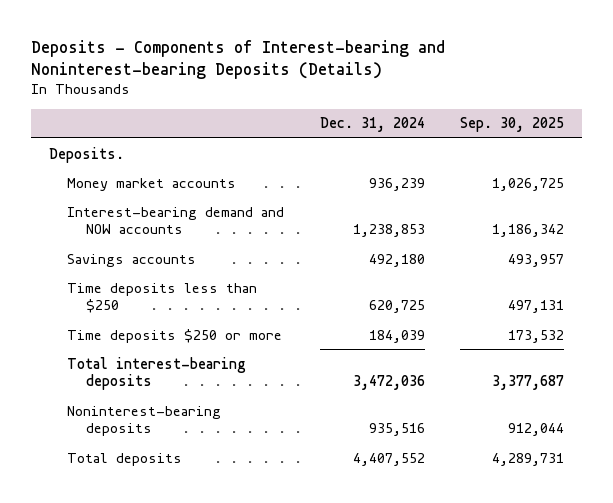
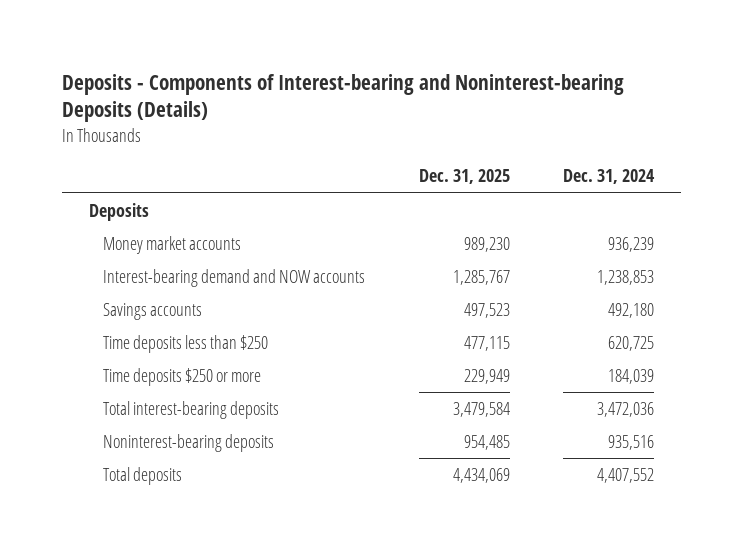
- | Dec. 31, 2024 | Sep. 30, 2025
+ | Dec. 31, 2025 | Dec. 31, 2024
- Deposits.
+ Deposits

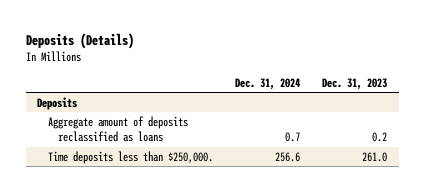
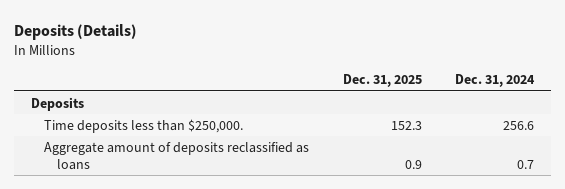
- | Dec. 31, 2024 | Dec. 31, 2023
+ | Dec. 31, 2025 | Dec. 31, 2024
moved down: Aggregate amount of deposits reclassified as loans | 0.9 | 0.7

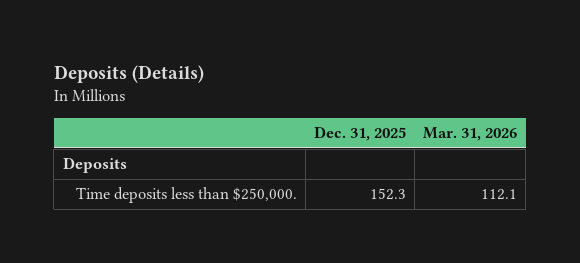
- | Dec. 31, 2025 | Dec. 31, 2024
+ | Dec. 31, 2025 | Mar. 31, 2026
- Aggregate amount of deposits reclassified as loans | 0.9 | 0.7

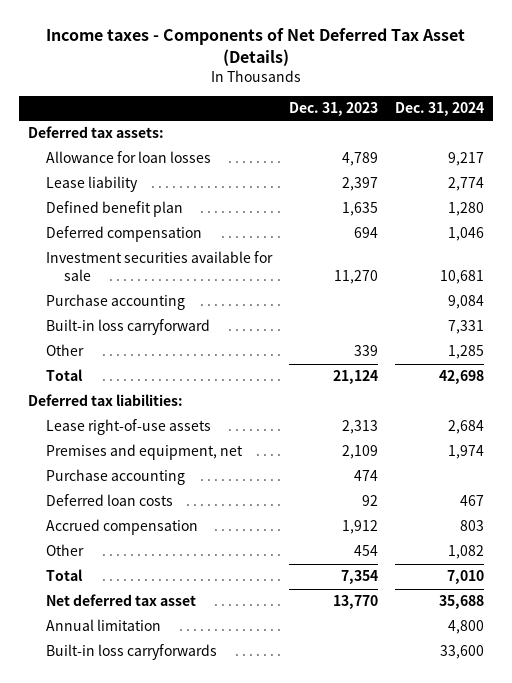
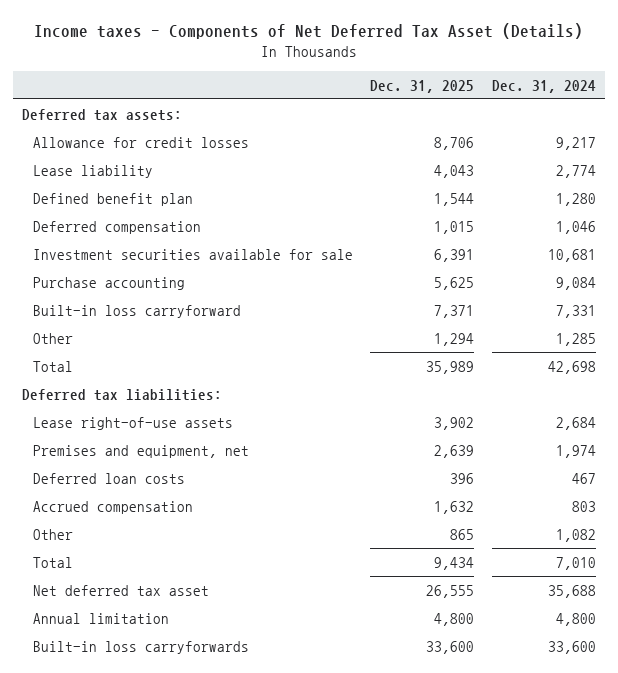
- | Dec. 31, 2023 | Dec. 31, 2024
+ | Dec. 31, 2025 | Dec. 31, 2024
- Allowance for loan losses | 4,789 | 9,217
+ Allowance for credit losses | 8,706 | 9,217
- Purchase accounting | 474 |

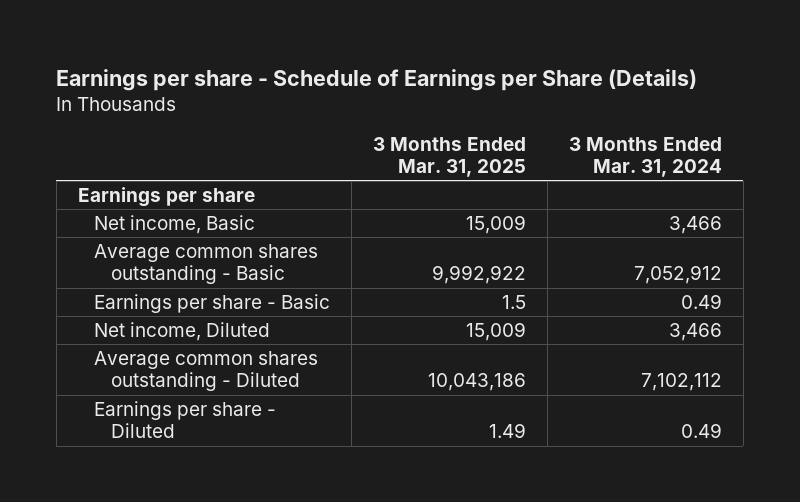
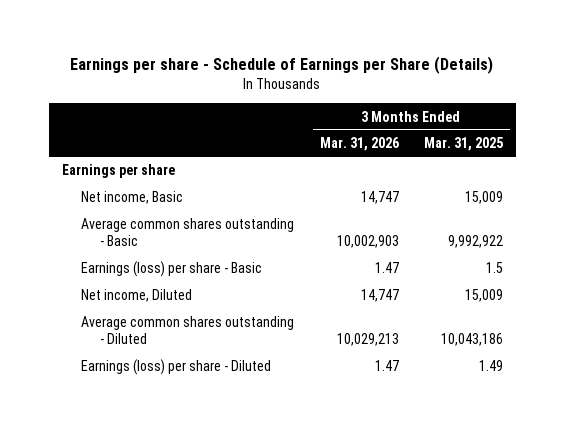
- | 3 Months Ended Mar. 31, 2025 | 3 Months Ended Mar. 31, 2024
+ | 3 Months Ended Mar. 31, 2026 | 3 Months Ended Mar. 31, 2025
- Earnings per share - Basic | 1.5 | 0.49
+ Earnings (loss) per share - Basic | 1.47 | 1.5
- Earnings per share - Diluted | 1.49 | 0.49
+ Earnings (loss) per share - Diluted | 1.47 | 1.49

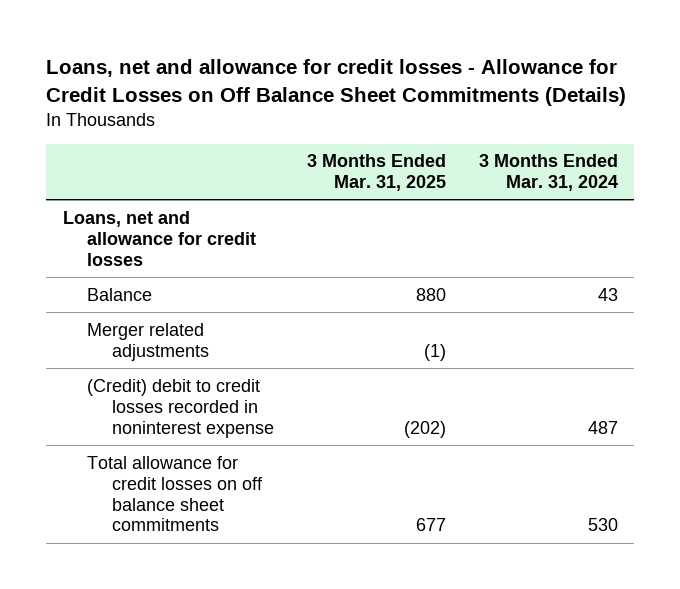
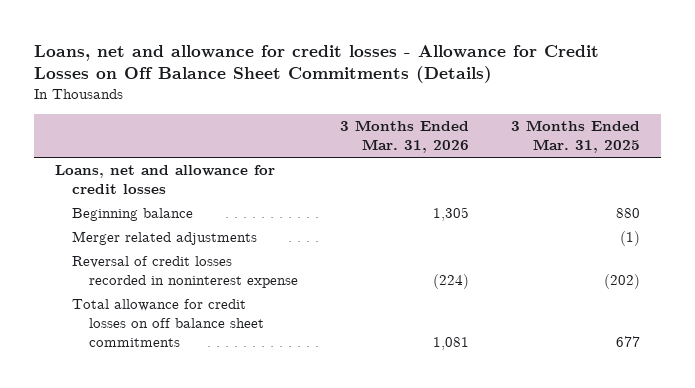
- | 3 Months Ended Mar. 31, 2025 | 3 Months Ended Mar. 31, 2024
+ | 3 Months Ended Mar. 31, 2026 | 3 Months Ended Mar. 31, 2025
- Balance | 880 | 43
+ Beginning balance | 1,305 | 880
- (Credit) debit to credit losses recorded in noninterest expense | (202) | 487
+ Reversal of credit losses recorded in noninterest expense | (224) | (202)

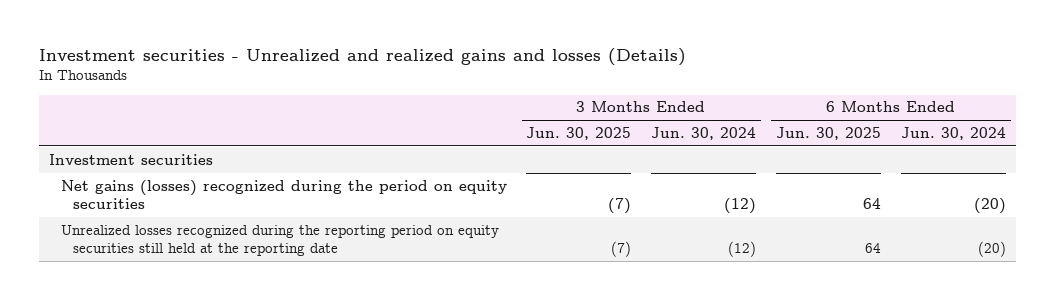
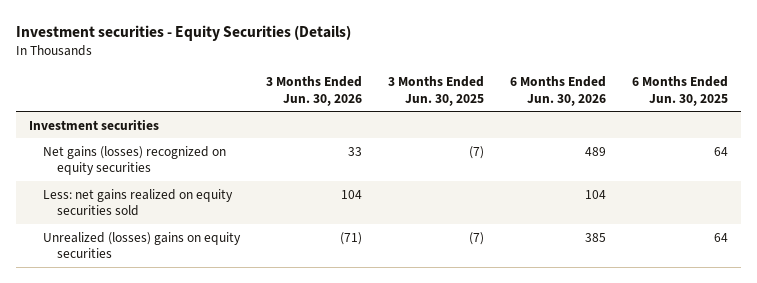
- Investment securities - Unrealized and realized gains and losses (Details)
+ Investment securities - Equity Securities (Details)
- | 3 Months Ended Jun. 30, 2025 | 3 Months Ended Jun. 30, 2024 | 6 Months Ended Jun. 30, 2025 | 6 Months Ended Jun. 30, 2024
+ | 3 Months Ended Jun. 30, 2026 | 3 Months Ended Jun. 30, 2025 | 6 Months Ended Jun. 30, 2026 | 6 Months Ended Jun. 30, 2025
- Net gains (losses) recognized during the period on equity securities | (7) | (12) | 64 | (20)
- Unrealized losses recognized during the reporting period on equity securities still held at the reporting date | (7) | (12) | 64 | (20)
+ Net gains (losses) recognized on equity securities | 33 | (7) | 489 | 64
+ Less: net gains realized on equity securities sold | 104 | | 104 |
+ Unrealized (losses) gains on equity securities | (71) | (7) | 385 | 64

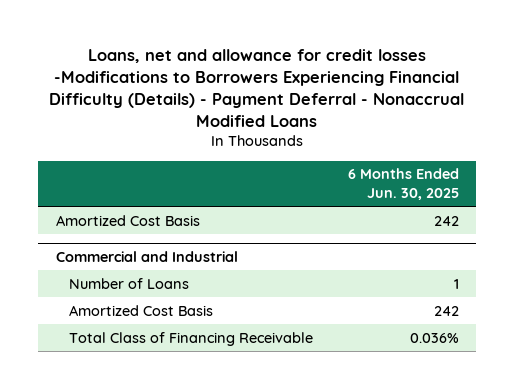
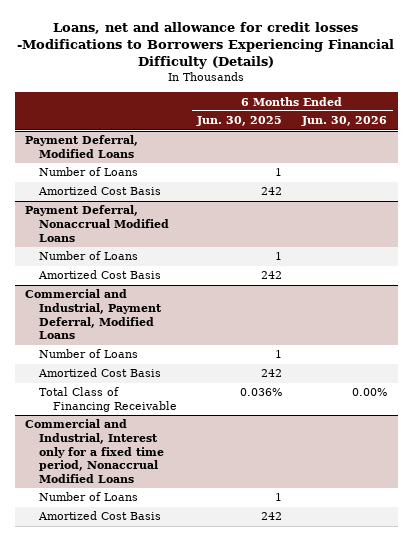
- Loans, net and allowance for credit losses -Modifications to Borrowers Experiencing Financial Difficulty (Details) - Payment Deferral - Nonaccrual Modified Loans
+ Loans, net and allowance for credit losses -Modifications to Borrowers Experiencing Financial Difficulty (Details)
- | 6 Months Ended Jun. 30, 2025
+ | 6 Months Ended Jun. 30, 2025 | 6 Months Ended Jun. 30, 2026
+ Payment Deferral, Modified Loans
+ Number of Loans | 1 |
- Commercial and Industrial
+ Payment Deferral, Nonaccrual Modified Loans
+ Commercial and Industrial, Payment Deferral, Modified Loans
+ Number of Loans | 1 |
+ Amortized Cost Basis | 242 |
+ Commercial and Industrial, Interest only for a fixed time period, Nonaccrual Modified Loans
+ Number of Loans | 1 |
+ Amortized Cost Basis | 242 |

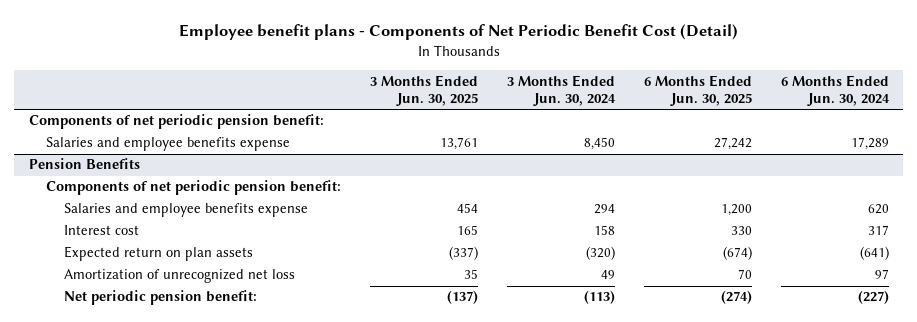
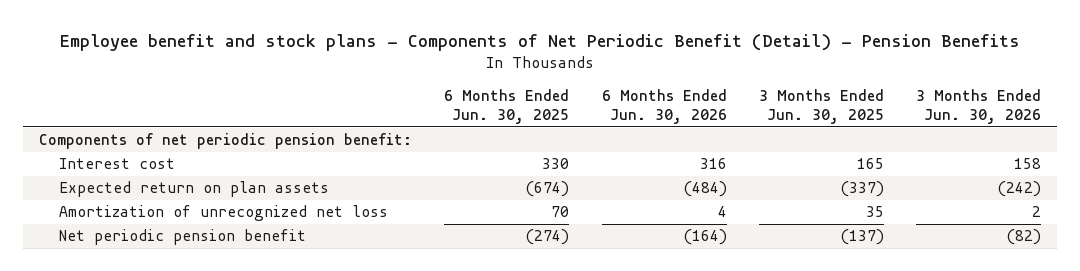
- Employee benefit plans - Components of Net Periodic Benefit Cost (Detail)
+ Employee benefit and stock plans - Components of Net Periodic Benefit (Detail) - Pension Benefits
- | 3 Months Ended Jun. 30, 2025 | 3 Months Ended Jun. 30, 2024 | 6 Months Ended Jun. 30, 2025 | 6 Months Ended Jun. 30, 2024
+ | 6 Months Ended Jun. 30, 2025 | 6 Months Ended Jun. 30, 2026 | 3 Months Ended Jun. 30, 2025 | 3 Months Ended Jun. 30, 2026
- Salaries and employee benefits expense | 13,761 | 8,450 | 27,242 | 17,289
- Pension Benefits
- Components of net periodic pension benefit:
- Salaries and employee benefits expense | 454 | 294 | 1,200 | 620
- Net periodic pension benefit: | (137) | (113) | (274) | (227)
+ Net periodic pension benefit | (274) | (164) | (137) | (82)

